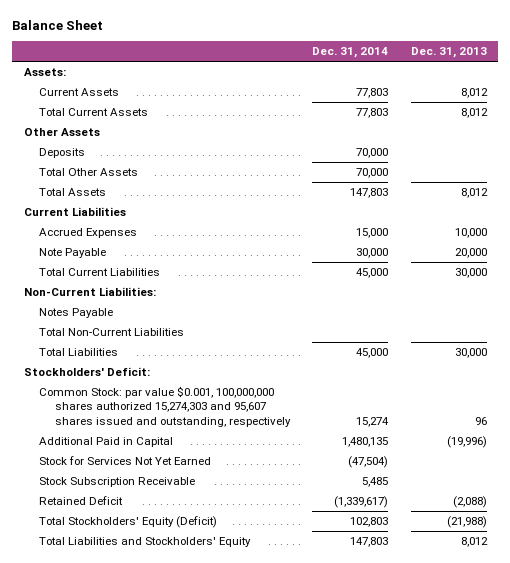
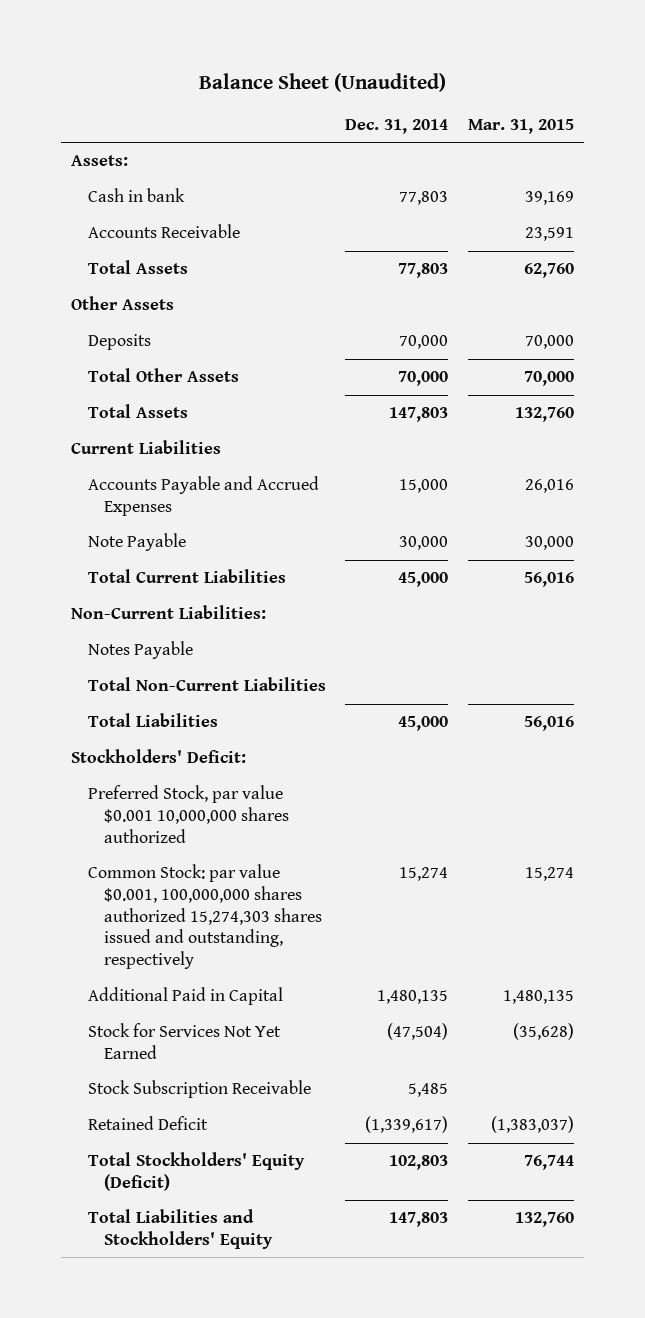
- Balance Sheet
+ Balance Sheet (Unaudited)
- | Dec. 31, 2014 | Dec. 31, 2013
+ | Dec. 31, 2014 | Mar. 31, 2015
- Current Assets | 77,803 | 8,012
- Total Current Assets | 77,803 | 8,012
+ Cash in bank | 77,803 | 39,169
+ Accounts Receivable | | 23,591
+ Total Assets | 77,803 | 62,760
- Accrued Expenses | 15,000 | 10,000
+ Accounts Payable and Accrued Expenses | 15,000 | 26,016
- Common Stock: par value $0.001, 100,000,000 shares authorized 15,274,303 and 95,607 shares issued and outstanding, respectively | 15,274 | 96
+ Preferred Stock, par value $0.001 10,000,000 shares authorized
+ Common Stock: par value $0.001, 100,000,000 shares authorized 15,274,303 shares issued and outstanding, respectively | 15,274 | 15,274

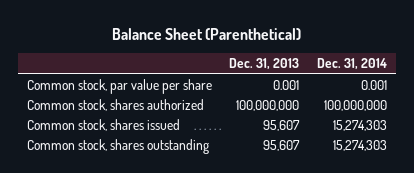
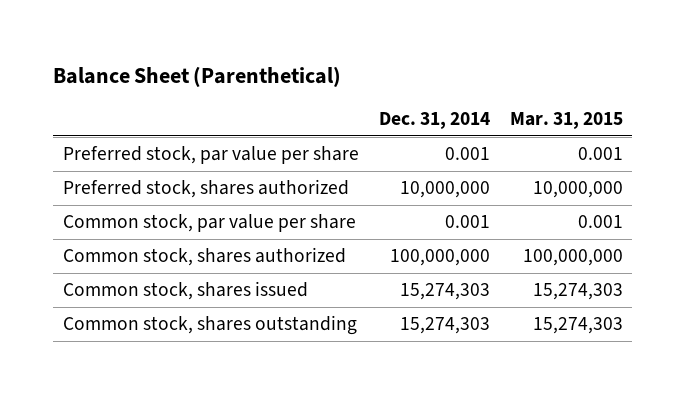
- | Dec. 31, 2013 | Dec. 31, 2014
+ | Dec. 31, 2014 | Mar. 31, 2015
+ Preferred stock, par value per share | 0.001 | 0.001
+ Preferred stock, shares authorized | 10,000,000 | 10,000,000

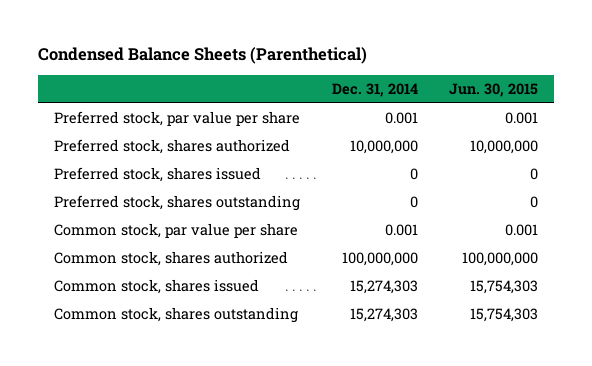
- Balance Sheet (Parenthetical)
+ Condensed Balance Sheets (Parenthetical)
- | Dec. 31, 2014 | Mar. 31, 2015
+ | Dec. 31, 2014 | Jun. 30, 2015
+ Preferred stock, shares issued | 0 | 0
+ Preferred stock, shares outstanding | 0 | 0

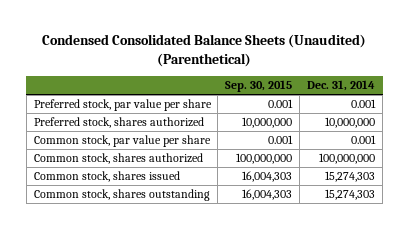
- Condensed Balance Sheets (Parenthetical)
+ Condensed Consolidated Balance Sheets (Unaudited) (Parenthetical)
- | Dec. 31, 2014 | Jun. 30, 2015
+ | Sep. 30, 2015 | Dec. 31, 2014
- Preferred stock, shares issued | 0 | 0
- Preferred stock, shares outstanding | 0 | 0

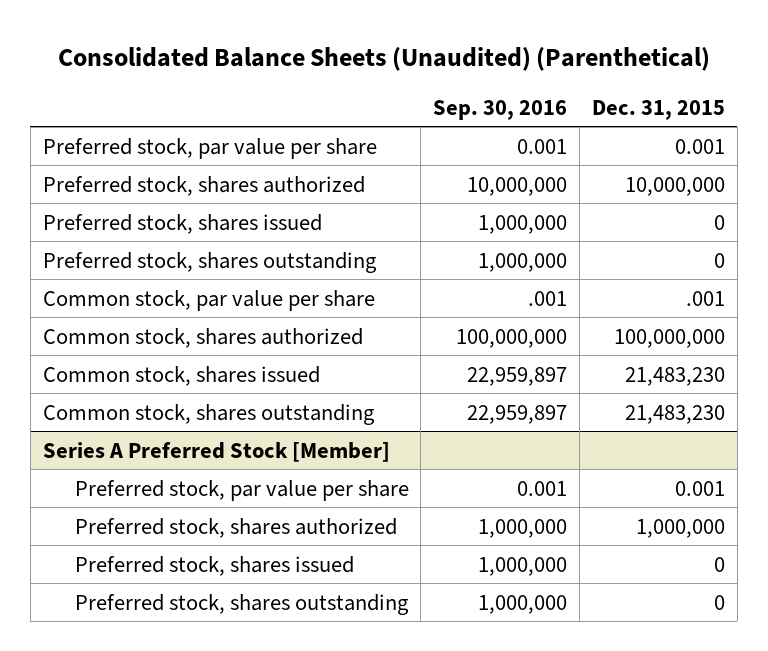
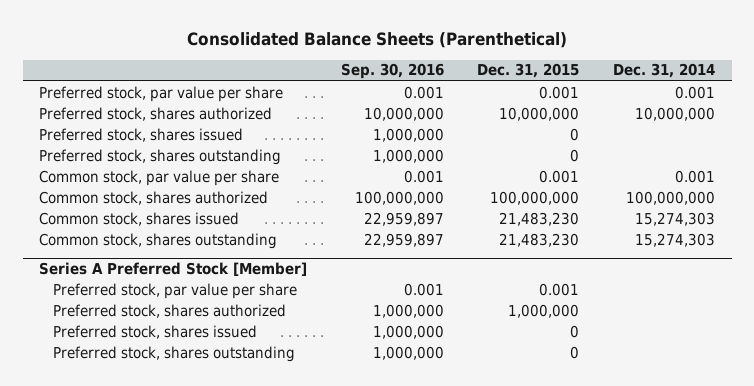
- Consolidated Balance Sheets (Unaudited) (Parenthetical)
+ Consolidated Balance Sheets (Parenthetical)
- | Sep. 30, 2016 | Dec. 31, 2015
+ | Sep. 30, 2016 | Dec. 31, 2015 | Dec. 31, 2014
- Common stock, par value per share | .001 | .001
+ Common stock, par value per share | 0.001 | 0.001 | 0.001

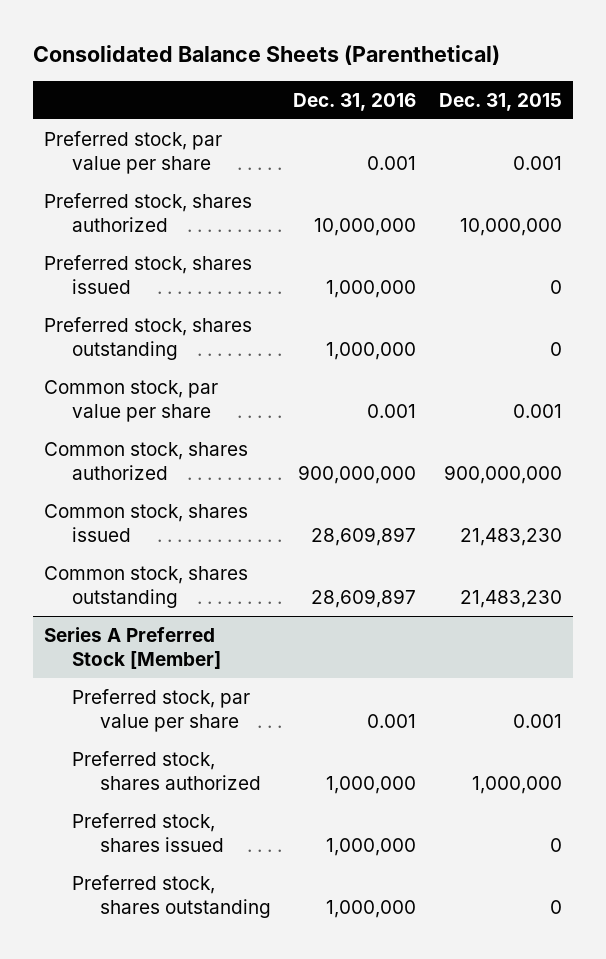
- | Sep. 30, 2016 | Dec. 31, 2015 | Dec. 31, 2014
+ | Dec. 31, 2016 | Dec. 31, 2015
- Common stock, shares authorized | 100,000,000 | 100,000,000 | 100,000,000
+ Common stock, shares authorized | 900,000,000 | 900,000,000

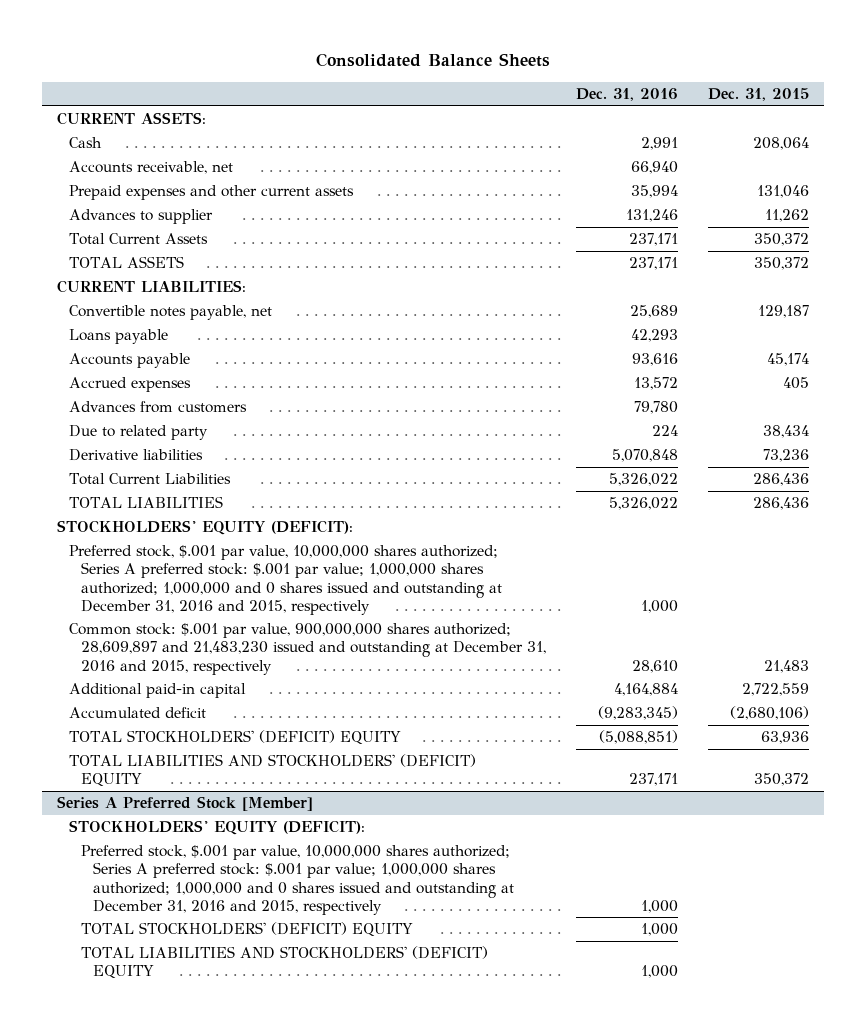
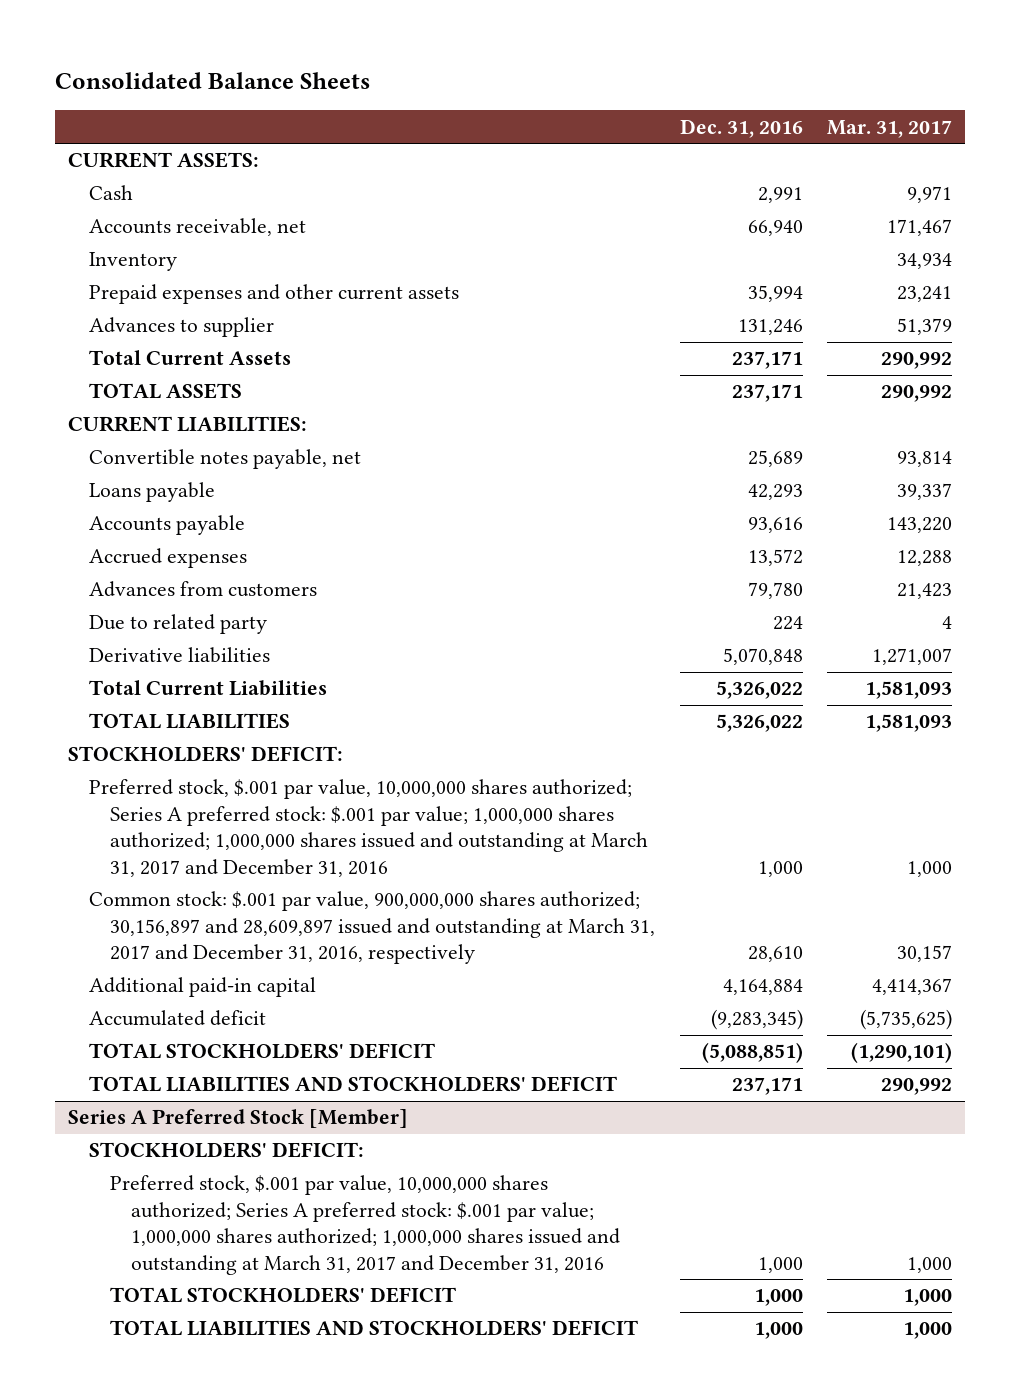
- | Dec. 31, 2016 | Dec. 31, 2015
+ | Dec. 31, 2016 | Mar. 31, 2017
+ Inventory | | 34,934
- STOCKHOLDERS' EQUITY (DEFICIT):
- Preferred stock, $.001 par value, 10,000,000 shares authorized; Series A preferred stock: $.001 par value; 1,000,000 shares authorized; 1,000,000 and 0 shares issued and outstanding at December 31, 2016 and 2015, respectively | 1,000 |
- Common stock: $.001 par value, 900,000,000 shares authorized; 28,609,897 and 21,483,230 issued and outstanding at December 31, 2016 and 2015, respectively | 28,610 | 21,483
+ STOCKHOLDERS' DEFICIT:
+ Preferred stock, $.001 par value, 10,000,000 shares authorized; Series A preferred stock: $.001 par value; 1,000,000 shares authorized; 1,000,000 shares issued and outstanding at March 31, 2017 and December 31, 2016 | 1,000 | 1,000
+ Common stock: $.001 par value, 900,000,000 shares authorized; 30,156,897 and 28,609,897 issued and outstanding at March 31, 2017 and December 31, 2016, respectively | 28,610 | 30,157
- TOTAL STOCKHOLDERS' (DEFICIT) EQUITY | (5,088,851) | 63,936
- TOTAL LIABILITIES AND STOCKHOLDERS' (DEFICIT) EQUITY | 237,171 | 350,372
+ TOTAL STOCKHOLDERS' DEFICIT | (5,088,851) | (1,290,101)
+ TOTAL LIABILITIES AND STOCKHOLDERS' DEFICIT | 237,171 | 290,992
@ Series A Preferred Stock [Member]
- STOCKHOLDERS' EQUITY (DEFICIT):
- Preferred stock, $.001 par value, 10,000,000 shares authorized; Series A preferred stock: $.001 par value; 1,000,000 shares authorized; 1,000,000 and 0 shares issued and outstanding at December 31, 2016 and 2015, respectively | 1,000 |
- TOTAL STOCKHOLDERS' (DEFICIT) EQUITY | 1,000 |
- TOTAL LIABILITIES AND STOCKHOLDERS' (DEFICIT) EQUITY | 1,000 |
+ STOCKHOLDERS' DEFICIT:
+ Preferred stock, $.001 par value, 10,000,000 shares authorized; Series A preferred stock: $.001 par value; 1,000,000 shares authorized; 1,000,000 shares issued and outstanding at March 31, 2017 and December 31, 2016 | 1,000 | 1,000
+ TOTAL STOCKHOLDERS' DEFICIT | 1,000 | 1,000
+ TOTAL LIABILITIES AND STOCKHOLDERS' DEFICIT | 1,000 | 1,000

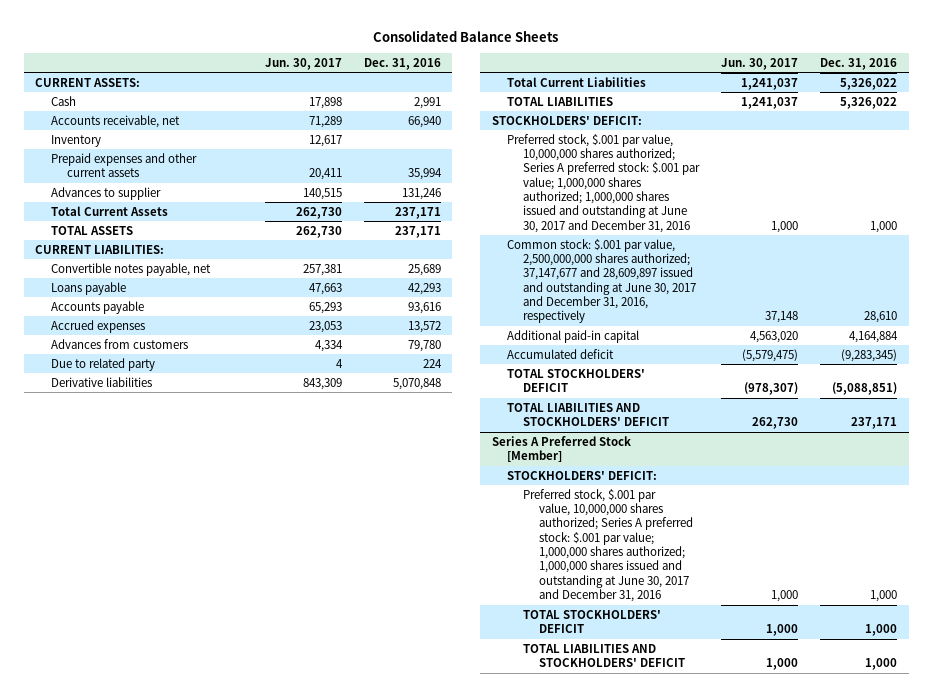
- | Dec. 31, 2016 | Mar. 31, 2017
+ | Jun. 30, 2017 | Dec. 31, 2016
- Preferred stock, $.001 par value, 10,000,000 shares authorized; Series A preferred stock: $.001 par value; 1,000,000 shares authorized; 1,000,000 shares issued and outstanding at March 31, 2017 and December 31, 2016 | 1,000 | 1,000
- Common stock: $.001 par value, 900,000,000 shares authorized; 30,156,897 and 28,609,897 issued and outstanding at March 31, 2017 and December 31, 2016, respectively | 28,610 | 30,157
+ Preferred stock, $.001 par value, 10,000,000 shares authorized; Series A preferred stock: $.001 par value; 1,000,000 shares authorized; 1,000,000 shares issued and outstanding at June 30, 2017 and December 31, 2016 | 1,000 | 1,000
+ Common stock: $.001 par value, 2,500,000,000 shares authorized; 37,147,677 and 28,609,897 issued and outstanding at June 30, 2017 and December 31, 2016, respectively | 37,148 | 28,610
@ Series A Preferred Stock [Member]
- Preferred stock, $.001 par value, 10,000,000 shares authorized; Series A preferred stock: $.001 par value; 1,000,000 shares authorized; 1,000,000 shares issued and outstanding at March 31, 2017 and December 31, 2016 | 1,000 | 1,000
+ Preferred stock, $.001 par value, 10,000,000 shares authorized; Series A preferred stock: $.001 par value; 1,000,000 shares authorized; 1,000,000 shares issued and outstanding at June 30, 2017 and December 31, 2016 | 1,000 | 1,000

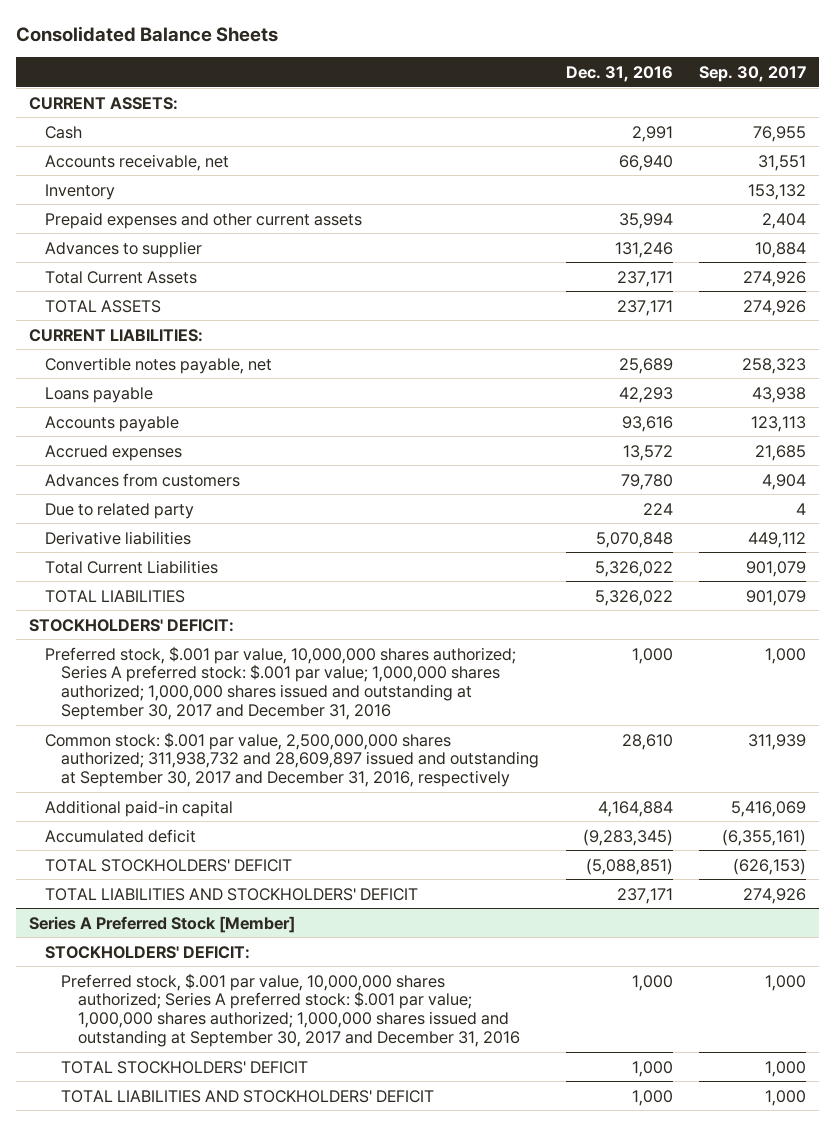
- | Jun. 30, 2017 | Dec. 31, 2016
+ | Dec. 31, 2016 | Sep. 30, 2017
- Preferred stock, $.001 par value, 10,000,000 shares authorized; Series A preferred stock: $.001 par value; 1,000,000 shares authorized; 1,000,000 shares issued and outstanding at June 30, 2017 and December 31, 2016 | 1,000 | 1,000
- Common stock: $.001 par value, 2,500,000,000 shares authorized; 37,147,677 and 28,609,897 issued and outstanding at June 30, 2017 and December 31, 2016, respectively | 37,148 | 28,610
+ Preferred stock, $.001 par value, 10,000,000 shares authorized; Series A preferred stock: $.001 par value; 1,000,000 shares authorized; 1,000,000 shares issued and outstanding at September 30, 2017 and December 31, 2016 | 1,000 | 1,000
+ Common stock: $.001 par value, 2,500,000,000 shares authorized; 311,938,732 and 28,609,897 issued and outstanding at September 30, 2017 and December 31, 2016, respectively | 28,610 | 311,939
@ Series A Preferred Stock [Member]
- Preferred stock, $.001 par value, 10,000,000 shares authorized; Series A preferred stock: $.001 par value; 1,000,000 shares authorized; 1,000,000 shares issued and outstanding at June 30, 2017 and December 31, 2016 | 1,000 | 1,000
+ Preferred stock, $.001 par value, 10,000,000 shares authorized; Series A preferred stock: $.001 par value; 1,000,000 shares authorized; 1,000,000 shares issued and outstanding at September 30, 2017 and December 31, 2016 | 1,000 | 1,000

